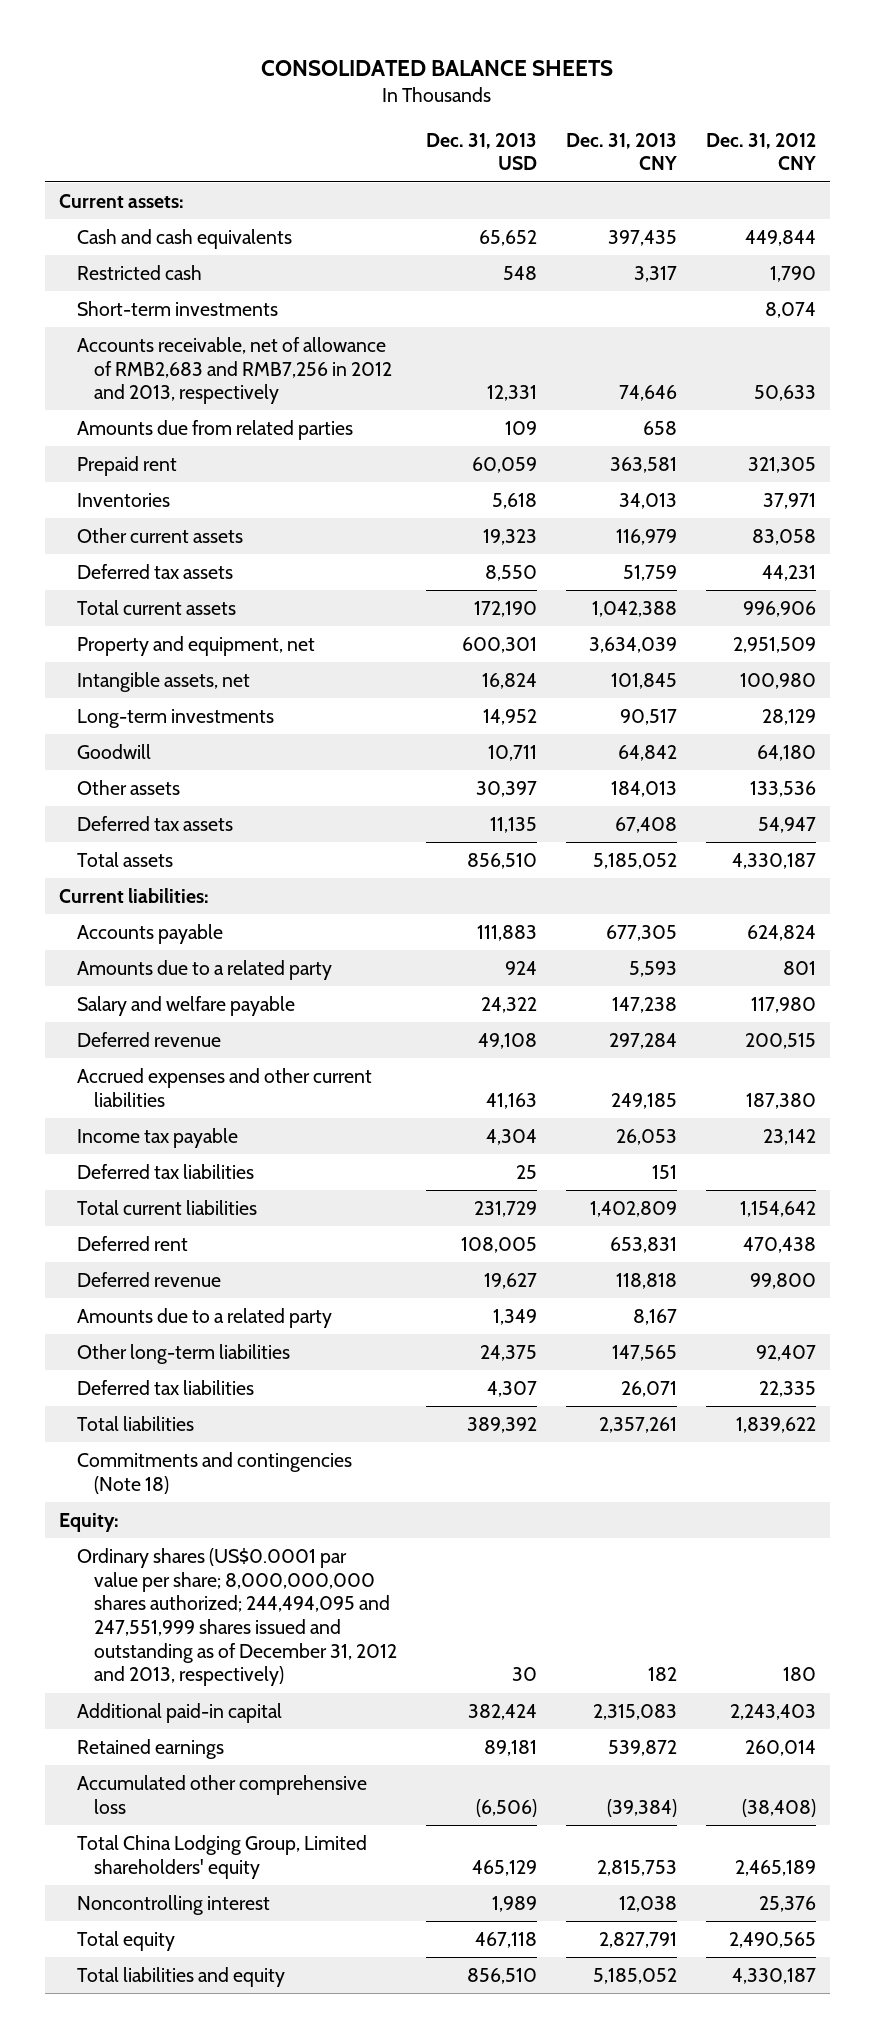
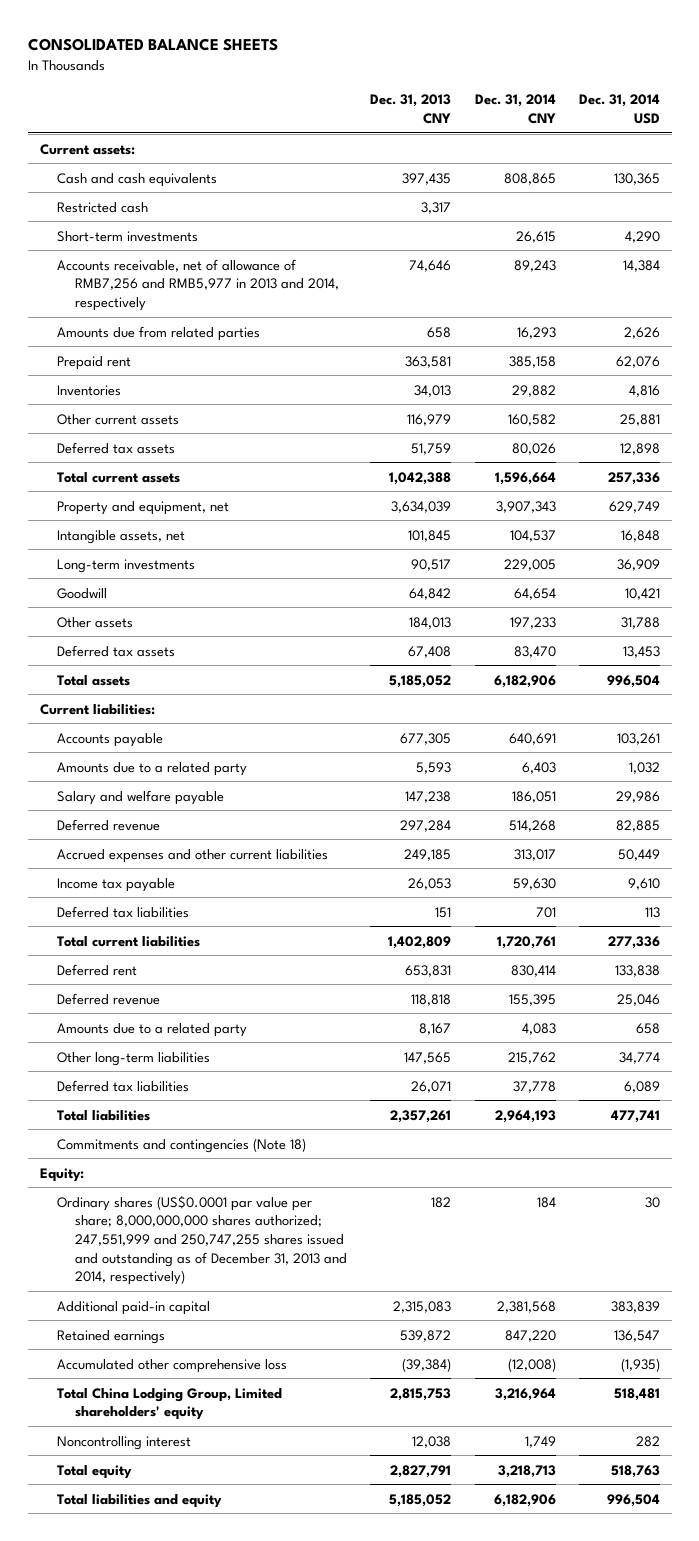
- | Dec. 31, 2013 USD | Dec. 31, 2013 CNY | Dec. 31, 2012 CNY
+ | Dec. 31, 2013 CNY | Dec. 31, 2014 CNY | Dec. 31, 2014 USD
- Accounts receivable, net of allowance of RMB2,683 and RMB7,256 in 2012 and 2013, respectively | 12,331 | 74,646 | 50,633
+ Accounts receivable, net of allowance of RMB7,256 and RMB5,977 in 2013 and 2014, respectively | 74,646 | 89,243 | 14,384
- Ordinary shares (US$0.0001 par value per share; 8,000,000,000 shares authorized; 244,494,095 and 247,551,999 shares issued and outstanding as of December 31, 2012 and 2013, respectively) | 30 | 182 | 180
+ Ordinary shares (US$0.0001 par value per share; 8,000,000,000 shares authorized; 247,551,999 and 250,747,255 shares issued and outstanding as of December 31, 2013 and 2014, respectively) | 182 | 184 | 30

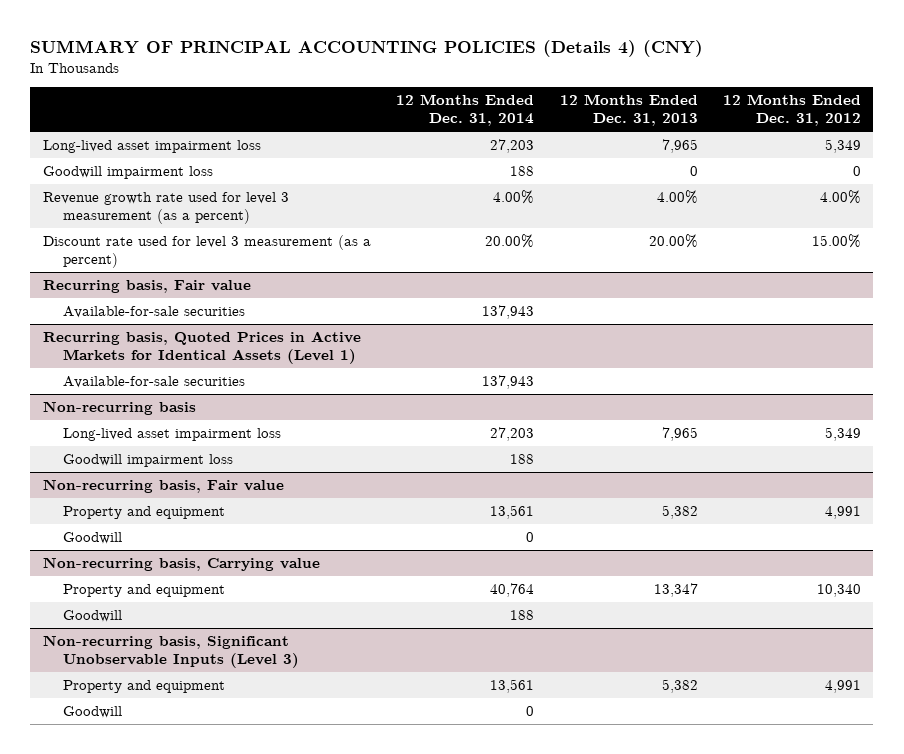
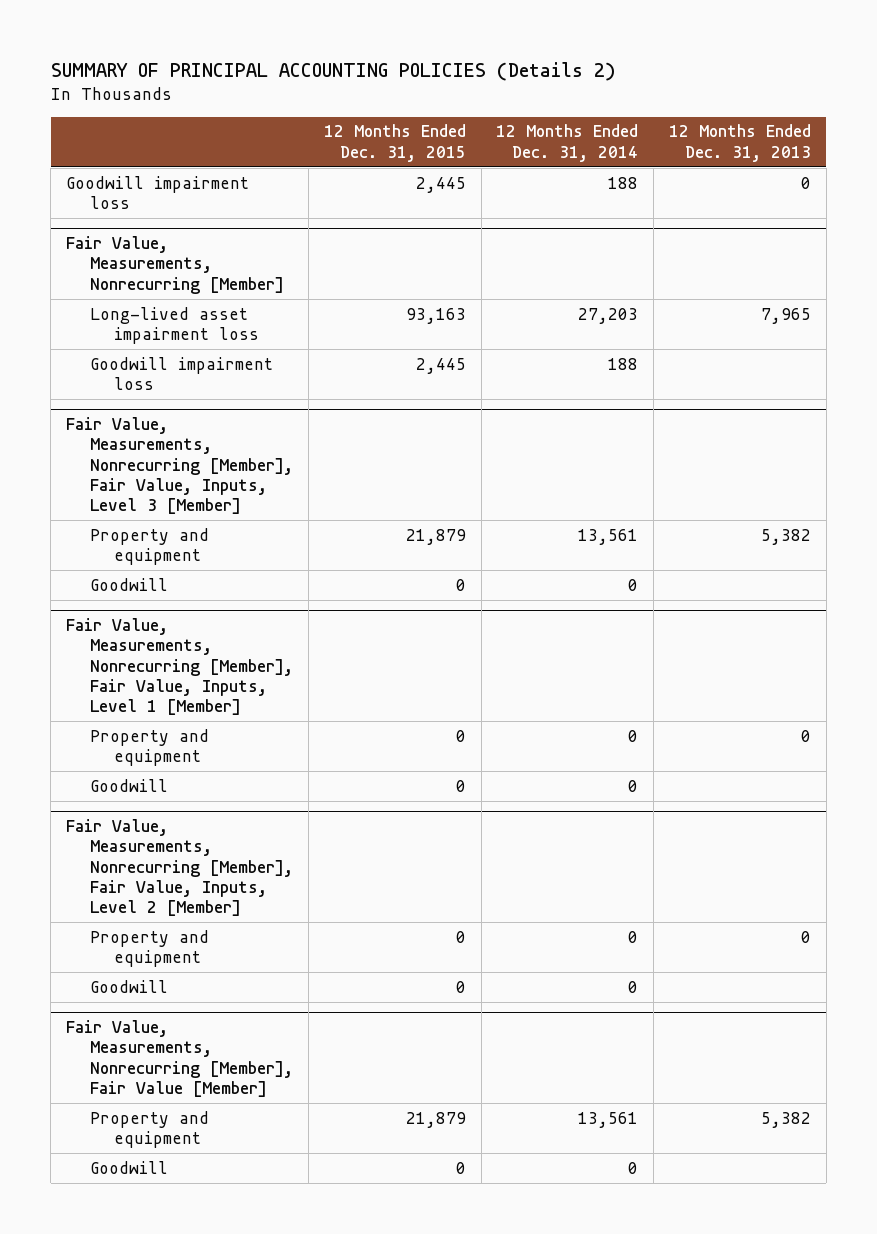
- SUMMARY OF PRINCIPAL ACCOUNTING POLICIES (Details 4) (CNY)
+ SUMMARY OF PRINCIPAL ACCOUNTING POLICIES (Details 2)
- | 12 Months Ended Dec. 31, 2014 | 12 Months Ended Dec. 31, 2013 | 12 Months Ended Dec. 31, 2012
+ | 12 Months Ended Dec. 31, 2015 | 12 Months Ended Dec. 31, 2014 | 12 Months Ended Dec. 31, 2013
- Long-lived asset impairment loss | 27,203 | 7,965 | 5,349
- Revenue growth rate used for level 3 measurement (as a percent) | 4.00% | 4.00% | 4.00%
- Discount rate used for level 3 measurement (as a percent) | 20.00% | 20.00% | 15.00%
- Recurring basis, Fair value
- Available-for-sale securities | 137,943 | |
- Recurring basis, Quoted Prices in Active Markets for Identical Assets (Level 1)
- Available-for-sale securities | 137,943 | |
- Non-recurring basis
+ Fair Value, Measurements, Nonrecurring [Member]
- Non-recurring basis, Fair value
+ Fair Value, Measurements, Nonrecurring [Member], Fair Value, Inputs, Level 3 [Member]
- Non-recurring basis, Carrying value
- Property and equipment | 40,764 | 13,347 | 10,340
- Goodwill | 188 | |
- Non-recurring basis, Significant Unobservable Inputs (Level 3)
+ Fair Value, Measurements, Nonrecurring [Member], Fair Value, Inputs, Level 1 [Member]
+ Property and equipment | 0 | 0 | 0
+ Goodwill | 0 | 0 |
+ Fair Value, Measurements, Nonrecurring [Member], Fair Value, Inputs, Level 2 [Member]
+ Property and equipment | 0 | 0 | 0
+ Goodwill | 0 | 0 |
+ Fair Value, Measurements, Nonrecurring [Member], Fair Value [Member]

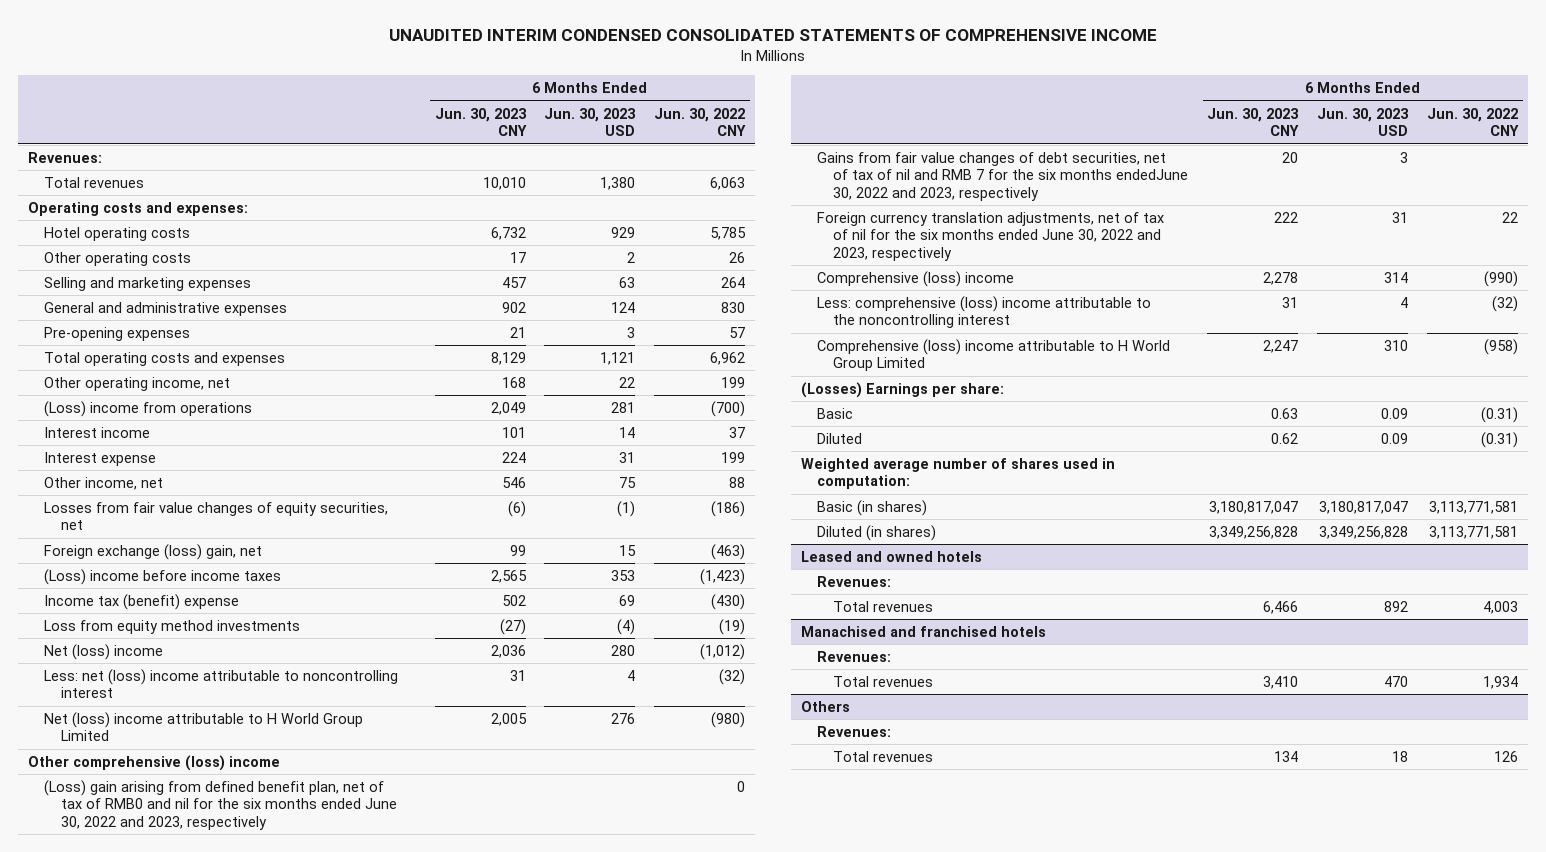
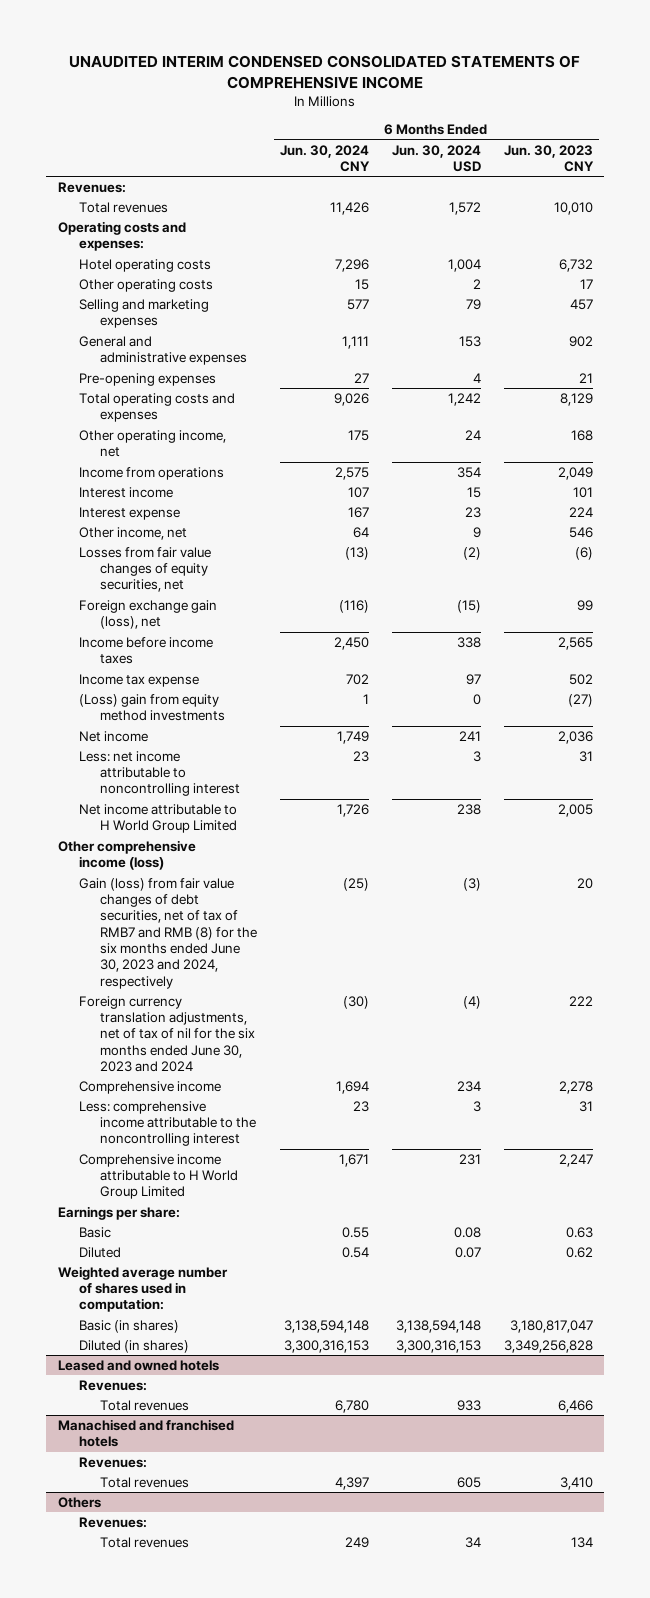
- | 6 Months Ended Jun. 30, 2023 CNY | 6 Months Ended Jun. 30, 2023 USD | 6 Months Ended Jun. 30, 2022 CNY
+ | 6 Months Ended Jun. 30, 2024 CNY | 6 Months Ended Jun. 30, 2024 USD | 6 Months Ended Jun. 30, 2023 CNY
- (Loss) income from operations | 2,049 | 281 | (700)
+ Income from operations | 2,575 | 354 | 2,049
- Foreign exchange (loss) gain, net | 99 | 15 | (463)
- (Loss) income before income taxes | 2,565 | 353 | (1,423)
- Income tax (benefit) expense | 502 | 69 | (430)
- Loss from equity method investments | (27) | (4) | (19)
- Net (loss) income | 2,036 | 280 | (1,012)
- Less: net (loss) income attributable to noncontrolling interest | 31 | 4 | (32)
- Net (loss) income attributable to H World Group Limited | 2,005 | 276 | (980)
- Other comprehensive (loss) income
- (Loss) gain arising from defined benefit plan, net of tax of RMB0 and nil for the six months ended June 30, 2022 and 2023, respectively | | | 0
- Gains from fair value changes of debt securities, net of tax of nil and RMB 7 for the six months endedJune 30, 2022 and 2023, respectively | 20 | 3 |
- Foreign currency translation adjustments, net of tax of nil for the six months ended June 30, 2022 and 2023, respectively | 222 | 31 | 22
- Comprehensive (loss) income | 2,278 | 314 | (990)
- Less: comprehensive (loss) income attributable to the noncontrolling interest | 31 | 4 | (32)
- Comprehensive (loss) income attributable to H World Group Limited | 2,247 | 310 | (958)
- (Losses) Earnings per share:
+ Foreign exchange gain (loss), net | (116) | (15) | 99
+ Income before income taxes | 2,450 | 338 | 2,565
+ Income tax expense | 702 | 97 | 502
+ (Loss) gain from equity method investments | 1 | 0 | (27)
+ Net income | 1,749 | 241 | 2,036
+ Less: net income attributable to noncontrolling interest | 23 | 3 | 31
+ Net income attributable to H World Group Limited | 1,726 | 238 | 2,005
+ Other comprehensive income (loss)
+ Gain (loss) from fair value changes of debt securities, net of tax of RMB7 and RMB (8) for the six months ended June 30, 2023 and 2024, respectively | (25) | (3) | 20
+ Foreign currency translation adjustments, net of tax of nil for the six months ended June 30, 2023 and 2024 | (30) | (4) | 222
+ Comprehensive income | 1,694 | 234 | 2,278
+ Less: comprehensive income attributable to the noncontrolling interest | 23 | 3 | 31
+ Comprehensive income attributable to H World Group Limited | 1,671 | 231 | 2,247
+ Earnings per share:

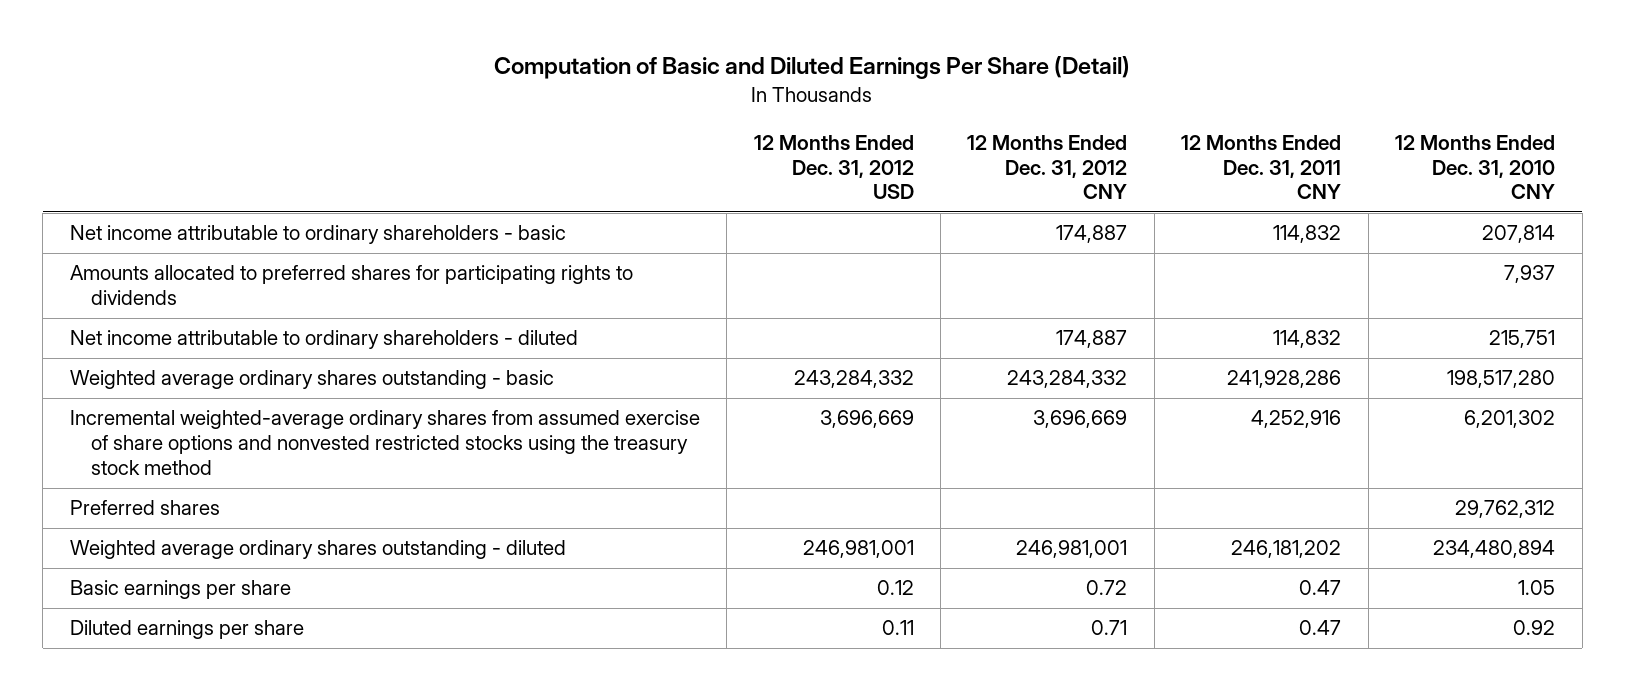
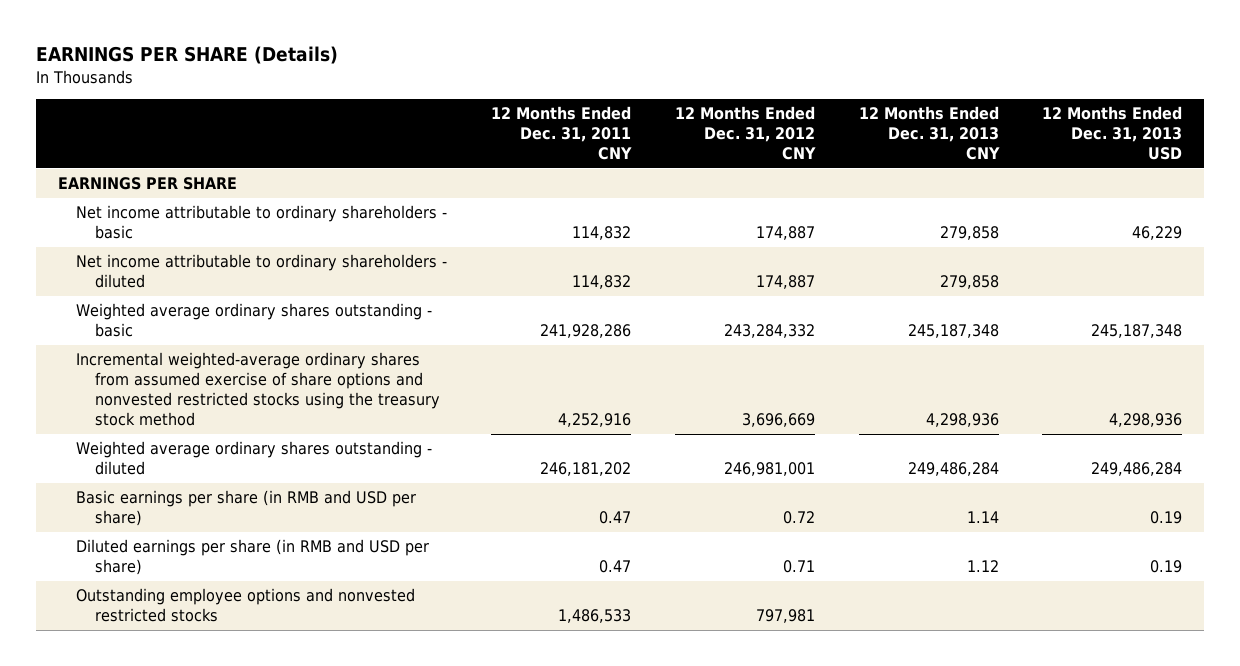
- Computation of Basic and Diluted Earnings Per Share (Detail)
+ EARNINGS PER SHARE (Details)
- | 12 Months Ended Dec. 31, 2012 USD | 12 Months Ended Dec. 31, 2012 CNY | 12 Months Ended Dec. 31, 2011 CNY | 12 Months Ended Dec. 31, 2010 CNY
+ | 12 Months Ended Dec. 31, 2011 CNY | 12 Months Ended Dec. 31, 2012 CNY | 12 Months Ended Dec. 31, 2013 CNY | 12 Months Ended Dec. 31, 2013 USD
+ EARNINGS PER SHARE
- Amounts allocated to preferred shares for participating rights to dividends | | | | 7,937
- Preferred shares | | | | 29,762,312
- Basic earnings per share | 0.12 | 0.72 | 0.47 | 1.05
- Diluted earnings per share | 0.11 | 0.71 | 0.47 | 0.92
+ Basic earnings per share (in RMB and USD per share) | 0.47 | 0.72 | 1.14 | 0.19
+ Diluted earnings per share (in RMB and USD per share) | 0.47 | 0.71 | 1.12 | 0.19
+ Outstanding employee options and nonvested restricted stocks | 1,486,533 | 797,981 | |

